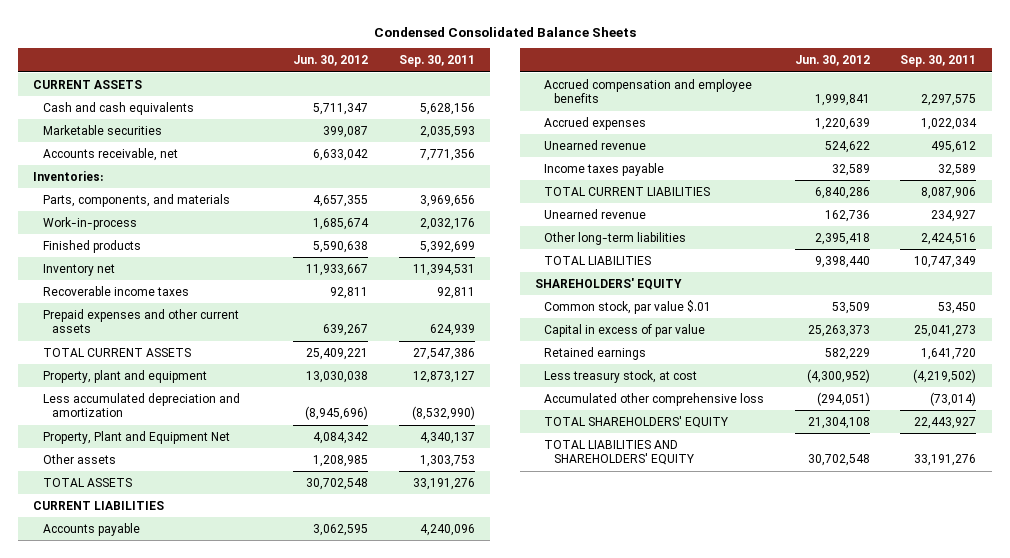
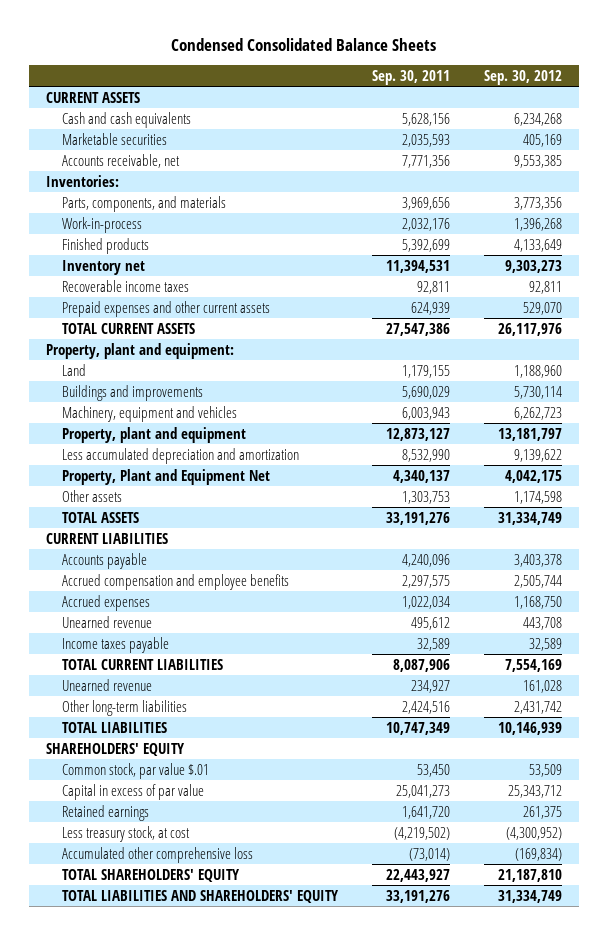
- | Jun. 30, 2012 | Sep. 30, 2011
+ | Sep. 30, 2011 | Sep. 30, 2012
+ Property, plant and equipment:
+ Land | 1,179,155 | 1,188,960
+ Buildings and improvements | 5,690,029 | 5,730,114
+ Machinery, equipment and vehicles | 6,003,943 | 6,262,723
- Less accumulated depreciation and amortization | (8,945,696) | (8,532,990)
+ Less accumulated depreciation and amortization | 8,532,990 | 9,139,622

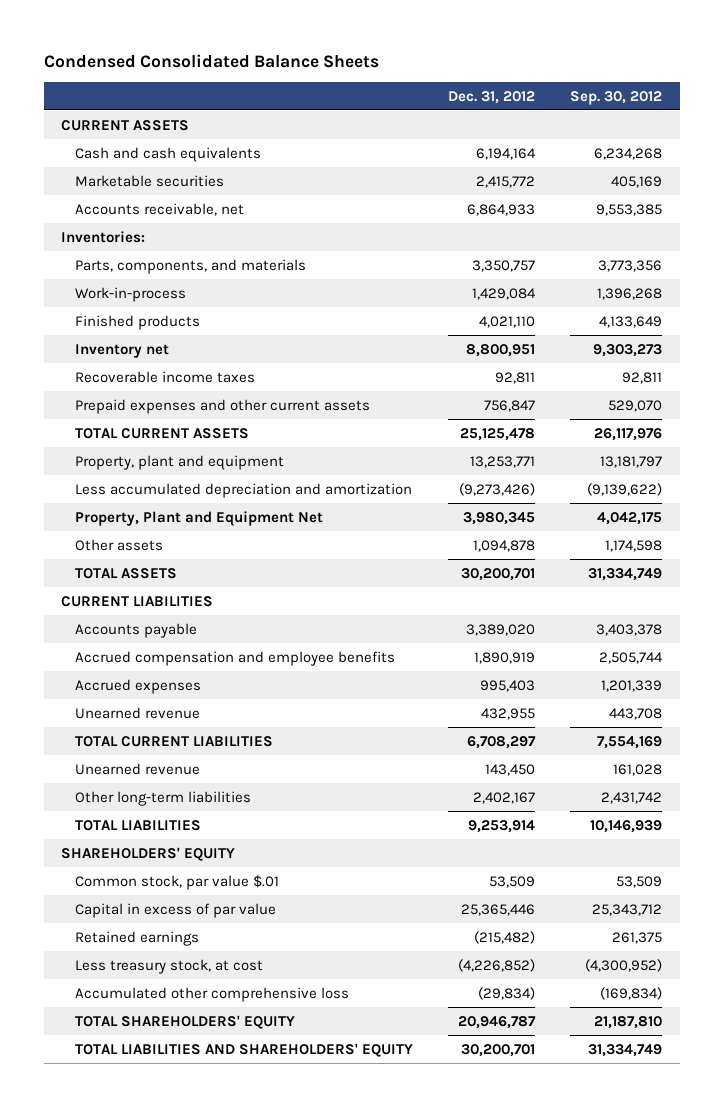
- | Sep. 30, 2011 | Sep. 30, 2012
+ | Dec. 31, 2012 | Sep. 30, 2012
- Property, plant and equipment:
- Land | 1,179,155 | 1,188,960
- Buildings and improvements | 5,690,029 | 5,730,114
- Machinery, equipment and vehicles | 6,003,943 | 6,262,723
- Less accumulated depreciation and amortization | 8,532,990 | 9,139,622
+ Less accumulated depreciation and amortization | (9,273,426) | (9,139,622)
- Accrued expenses | 1,022,034 | 1,168,750
+ Accrued expenses | 995,403 | 1,201,339
- Income taxes payable | 32,589 | 32,589

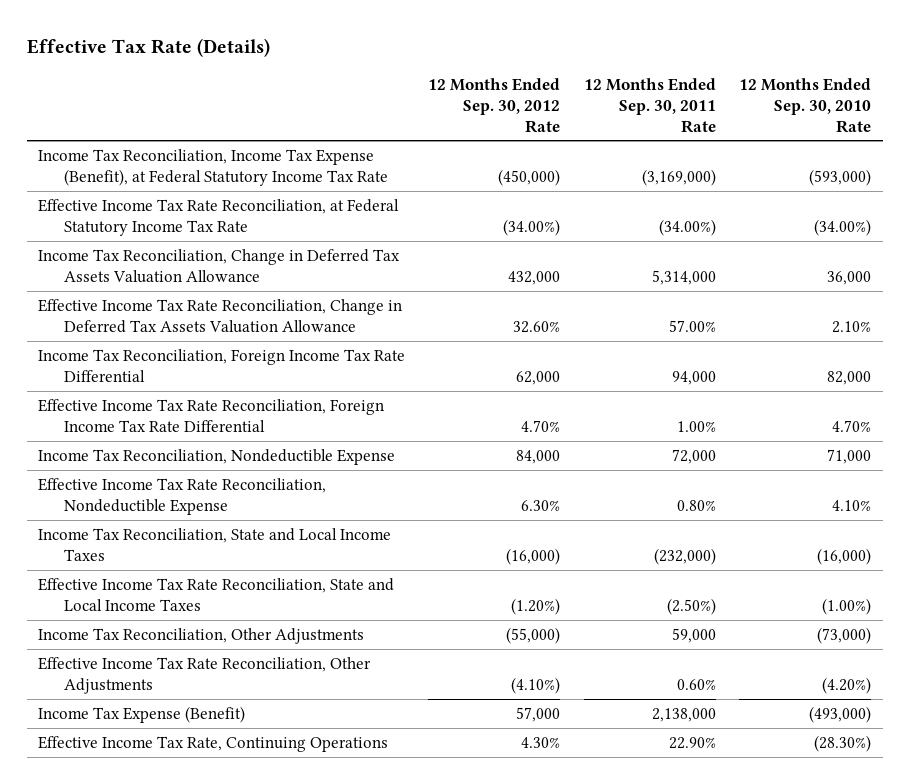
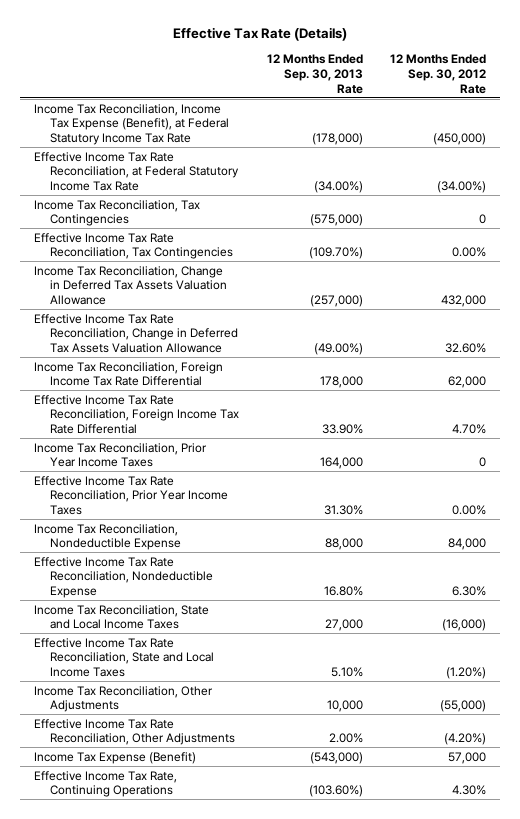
- | 12 Months Ended Sep. 30, 2012 Rate | 12 Months Ended Sep. 30, 2011 Rate | 12 Months Ended Sep. 30, 2010 Rate
+ | 12 Months Ended Sep. 30, 2013 Rate | 12 Months Ended Sep. 30, 2012 Rate
+ Income Tax Reconciliation, Tax Contingencies | (575,000) | 0
+ Effective Income Tax Rate Reconciliation, Tax Contingencies | (109.70%) | 0.00%
+ Income Tax Reconciliation, Prior Year Income Taxes | 164,000 | 0
+ Effective Income Tax Rate Reconciliation, Prior Year Income Taxes | 31.30% | 0.00%
- Effective Income Tax Rate Reconciliation, Other Adjustments | (4.10%) | 0.60% | (4.20%)
+ Effective Income Tax Rate Reconciliation, Other Adjustments | 2.00% | (4.20%)

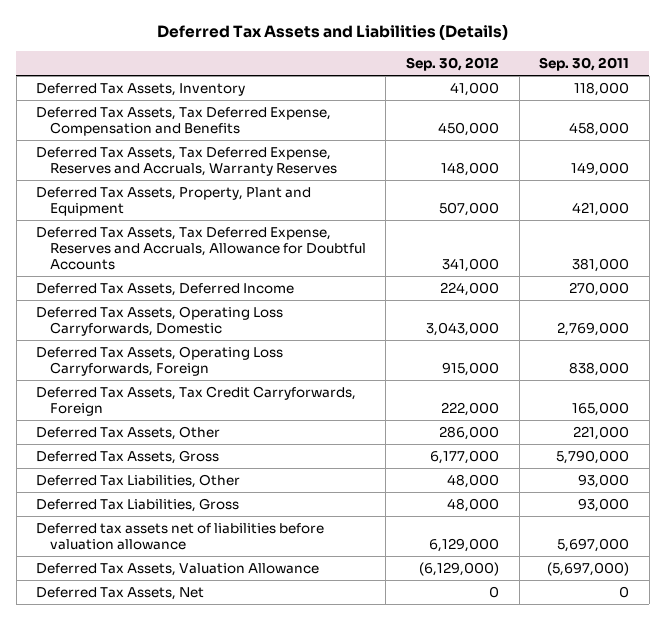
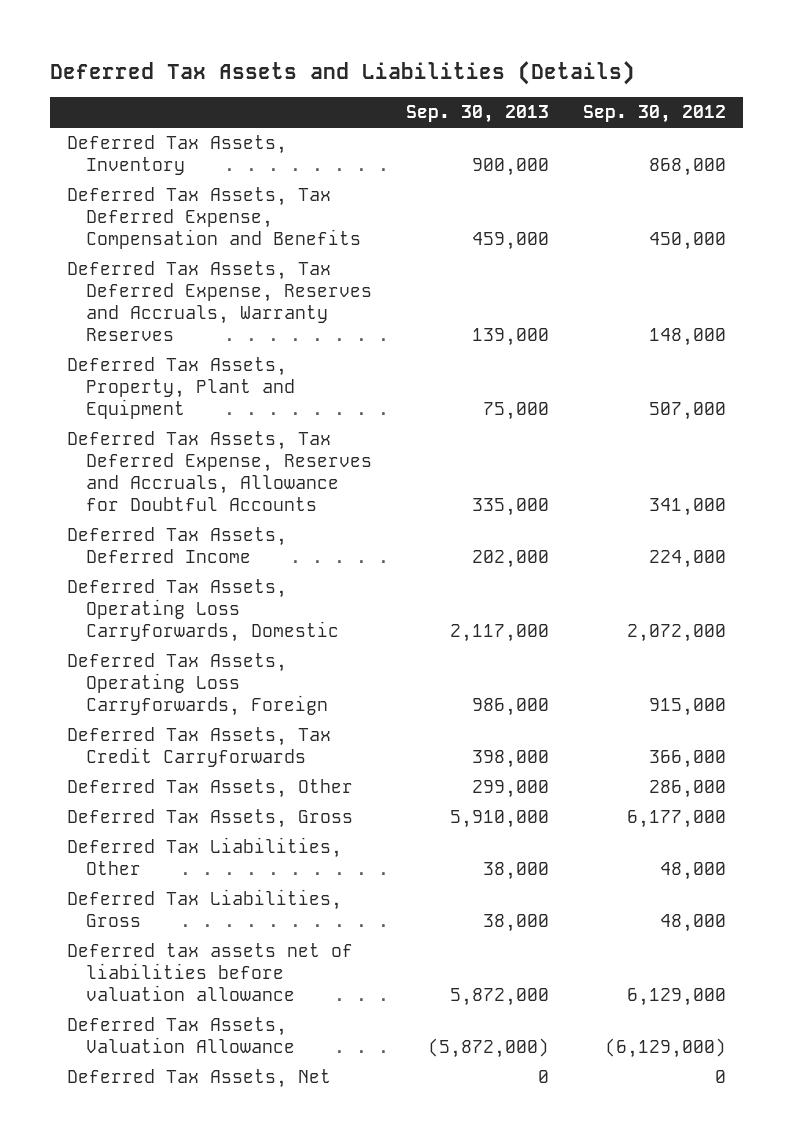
- | Sep. 30, 2012 | Sep. 30, 2011
+ | Sep. 30, 2013 | Sep. 30, 2012
- Deferred Tax Assets, Inventory | 41,000 | 118,000
+ Deferred Tax Assets, Inventory | 900,000 | 868,000
- Deferred Tax Assets, Operating Loss Carryforwards, Domestic | 3,043,000 | 2,769,000
+ Deferred Tax Assets, Operating Loss Carryforwards, Domestic | 2,117,000 | 2,072,000
- Deferred Tax Assets, Tax Credit Carryforwards, Foreign | 222,000 | 165,000
+ Deferred Tax Assets, Tax Credit Carryforwards | 398,000 | 366,000

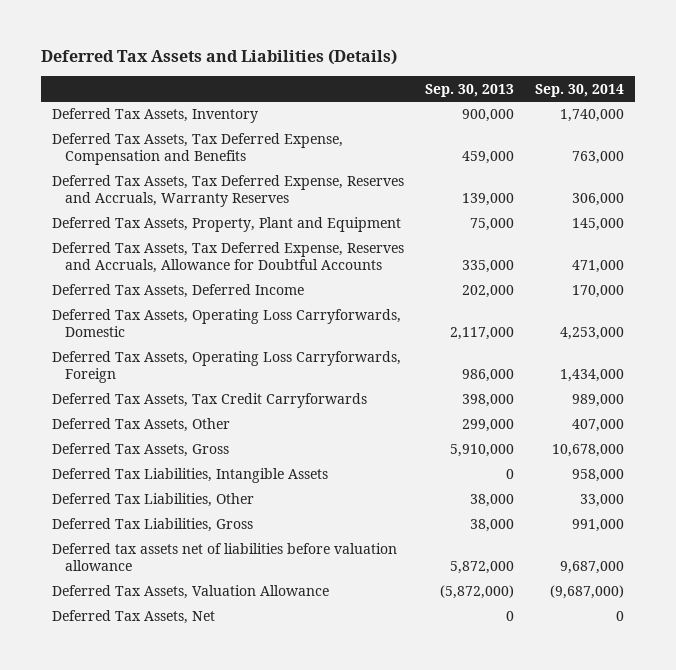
- | Sep. 30, 2013 | Sep. 30, 2012
+ | Sep. 30, 2013 | Sep. 30, 2014
+ Deferred Tax Liabilities, Intangible Assets | 0 | 958,000

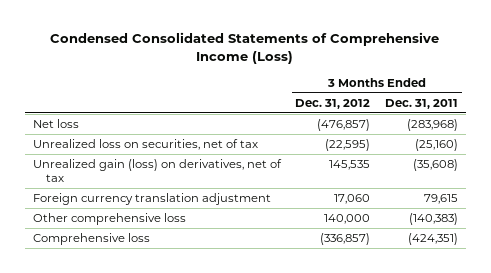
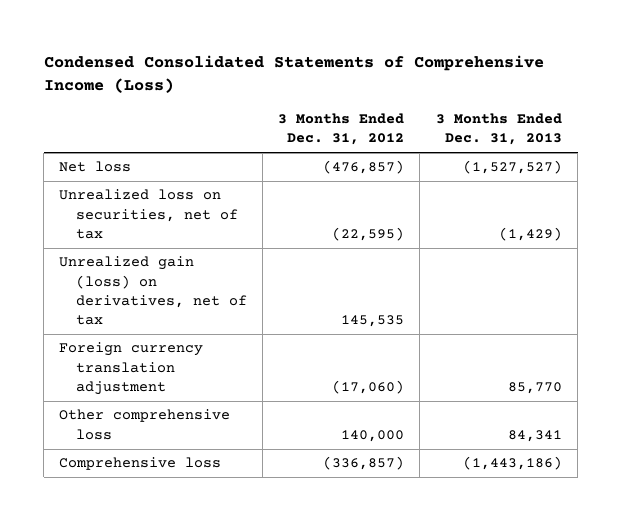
- | 3 Months Ended Dec. 31, 2012 | 3 Months Ended Dec. 31, 2011
+ | 3 Months Ended Dec. 31, 2012 | 3 Months Ended Dec. 31, 2013
- Foreign currency translation adjustment | 17,060 | 79,615
+ Foreign currency translation adjustment | (17,060) | 85,770

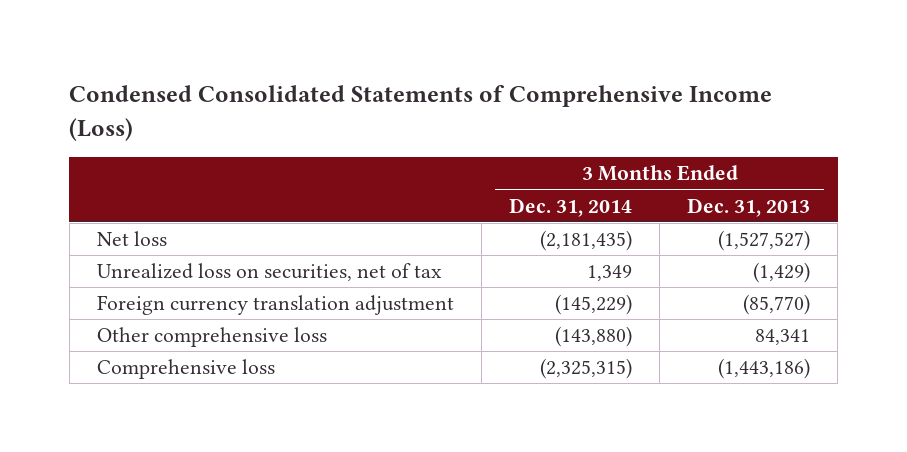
- | 3 Months Ended Dec. 31, 2012 | 3 Months Ended Dec. 31, 2013
+ | 3 Months Ended Dec. 31, 2014 | 3 Months Ended Dec. 31, 2013
- Unrealized gain (loss) on derivatives, net of tax | 145,535 |
- Foreign currency translation adjustment | (17,060) | 85,770
+ Foreign currency translation adjustment | (145,229) | (85,770)

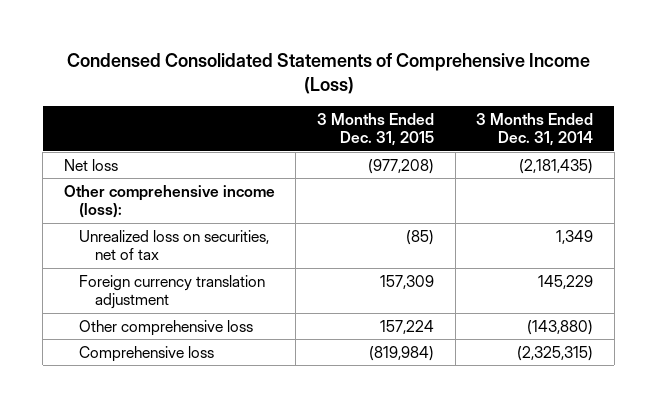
- | 3 Months Ended Dec. 31, 2014 | 3 Months Ended Dec. 31, 2013
+ | 3 Months Ended Dec. 31, 2015 | 3 Months Ended Dec. 31, 2014
+ Other comprehensive income (loss):
- Foreign currency translation adjustment | (145,229) | (85,770)
+ Foreign currency translation adjustment | 157,309 | 145,229

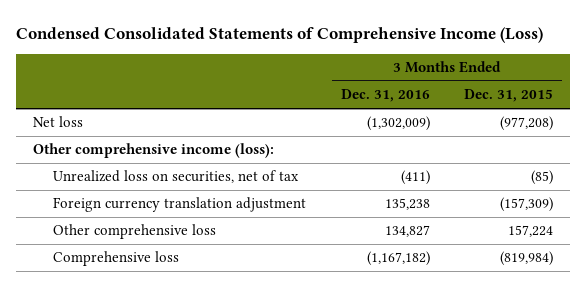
- | 3 Months Ended Dec. 31, 2015 | 3 Months Ended Dec. 31, 2014
+ | 3 Months Ended Dec. 31, 2016 | 3 Months Ended Dec. 31, 2015
- Foreign currency translation adjustment | 157,309 | 145,229
+ Foreign currency translation adjustment | 135,238 | (157,309)

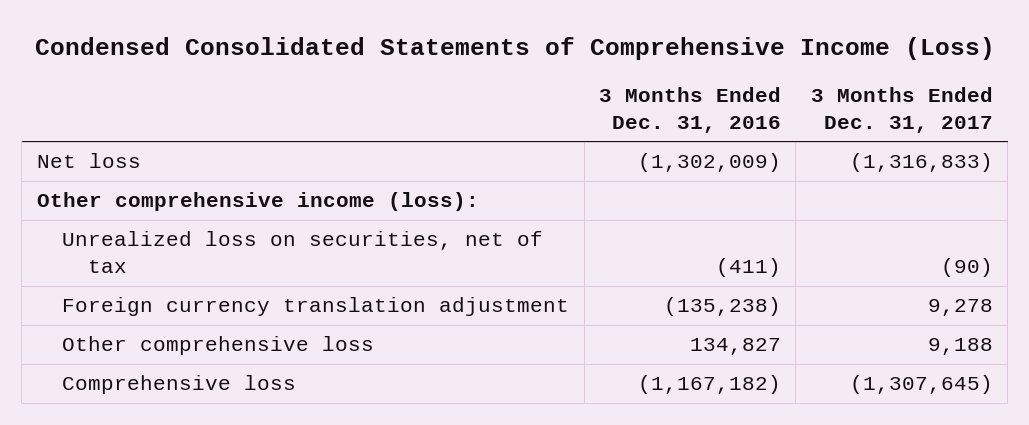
- | 3 Months Ended Dec. 31, 2016 | 3 Months Ended Dec. 31, 2015
+ | 3 Months Ended Dec. 31, 2016 | 3 Months Ended Dec. 31, 2017
- Foreign currency translation adjustment | 135,238 | (157,309)
+ Foreign currency translation adjustment | (135,238) | 9,278

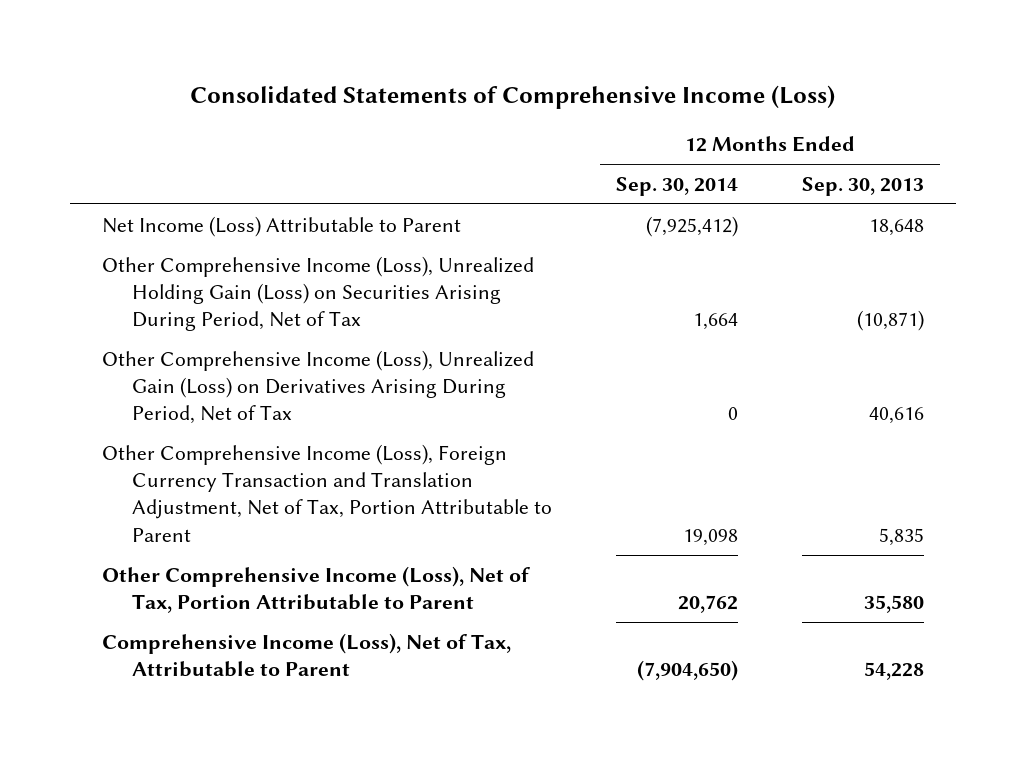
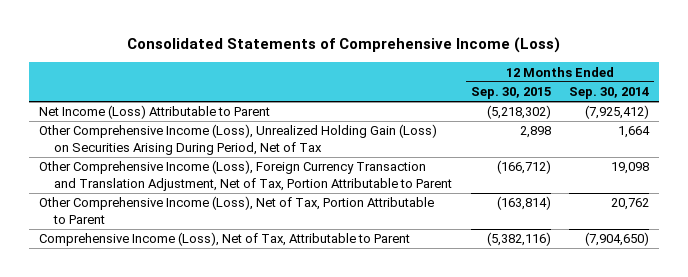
- | 12 Months Ended Sep. 30, 2014 | 12 Months Ended Sep. 30, 2013
+ | 12 Months Ended Sep. 30, 2015 | 12 Months Ended Sep. 30, 2014
- Other Comprehensive Income (Loss), Unrealized Gain (Loss) on Derivatives Arising During Period, Net of Tax | 0 | 40,616

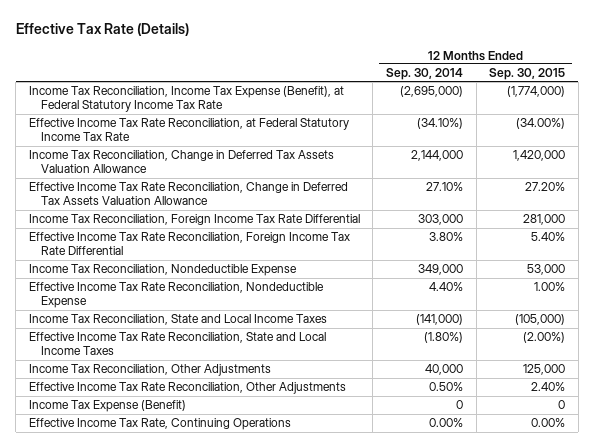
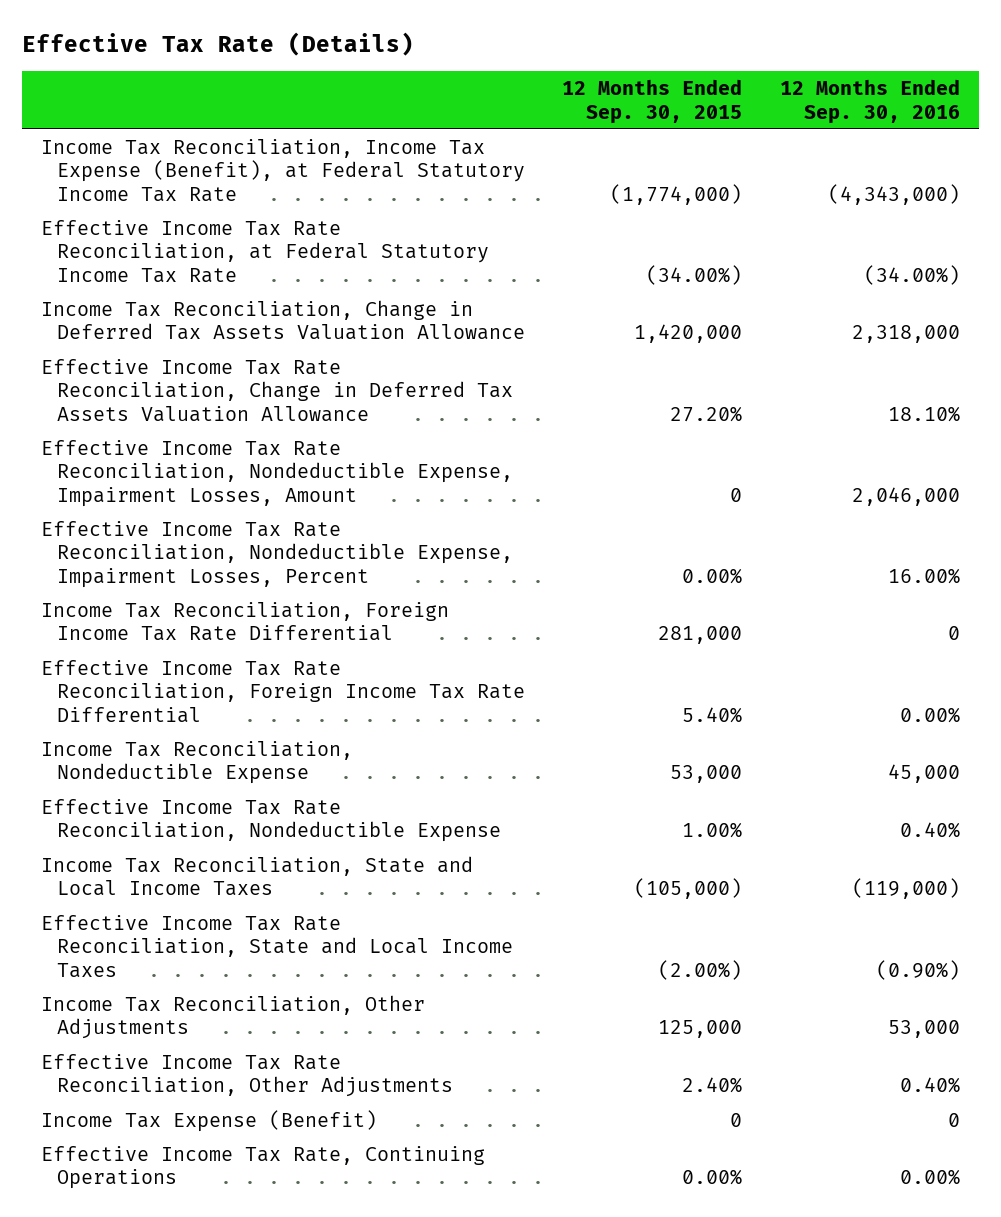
- | 12 Months Ended Sep. 30, 2014 | 12 Months Ended Sep. 30, 2015
+ | 12 Months Ended Sep. 30, 2015 | 12 Months Ended Sep. 30, 2016
+ Effective Income Tax Rate Reconciliation, Nondeductible Expense, Impairment Losses, Amount | 0 | 2,046,000
+ Effective Income Tax Rate Reconciliation, Nondeductible Expense, Impairment Losses, Percent | 0.00% | 16.00%

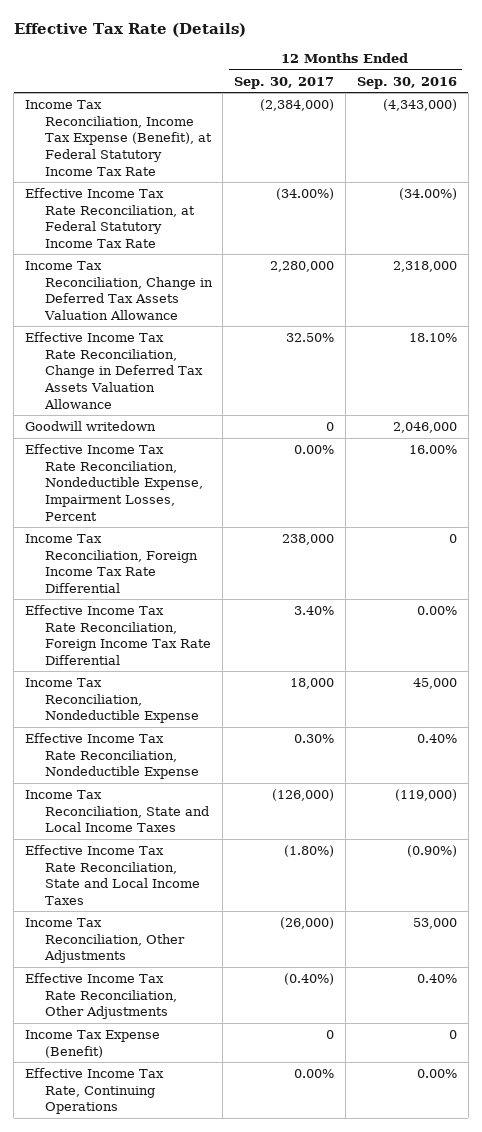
- | 12 Months Ended Sep. 30, 2015 | 12 Months Ended Sep. 30, 2016
+ | 12 Months Ended Sep. 30, 2017 | 12 Months Ended Sep. 30, 2016
- Effective Income Tax Rate Reconciliation, Nondeductible Expense, Impairment Losses, Amount | 0 | 2,046,000
+ Goodwill writedown | 0 | 2,046,000

